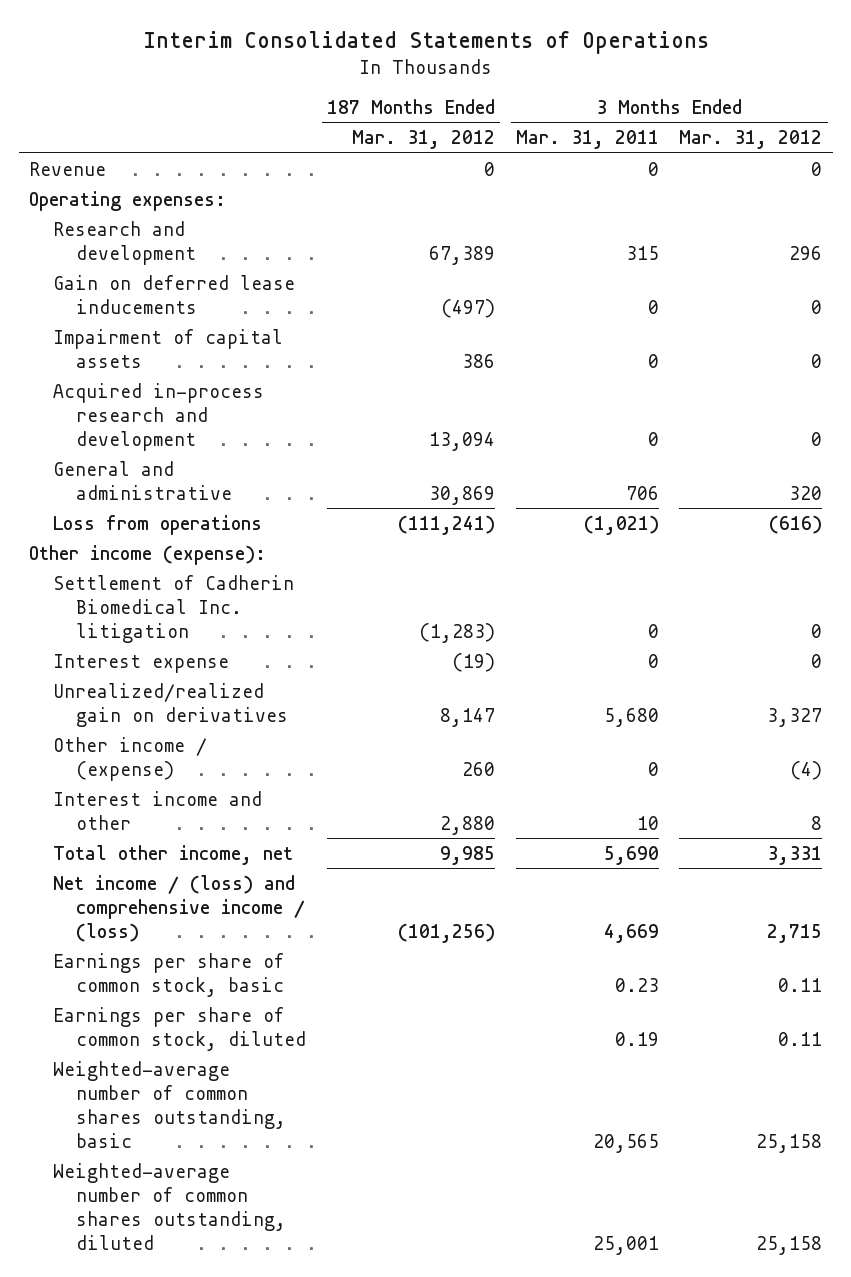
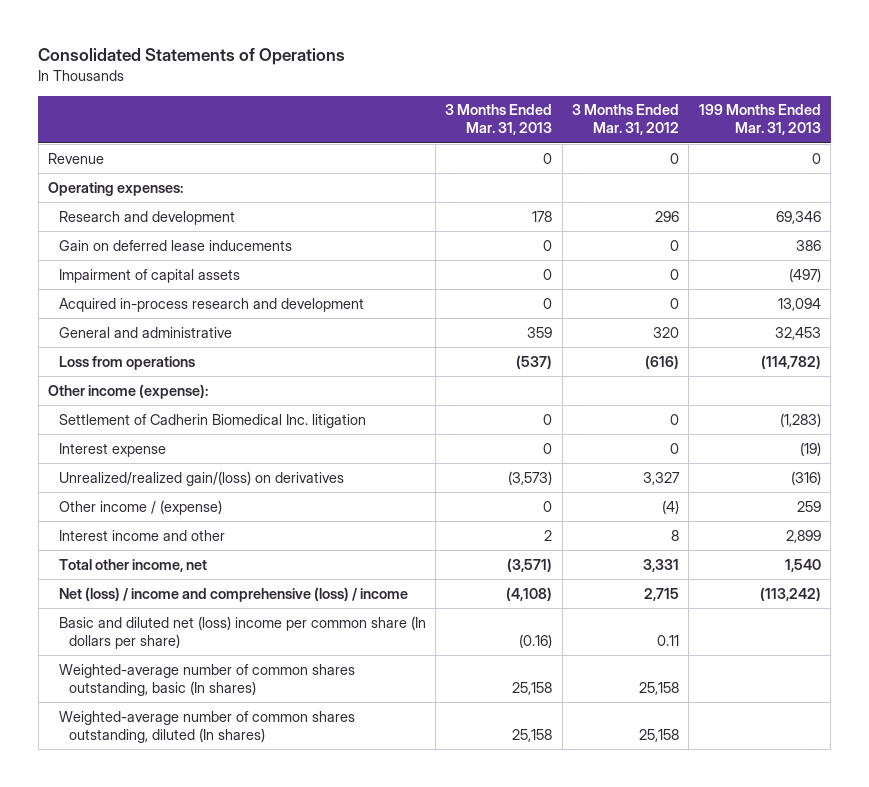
- Interim Consolidated Statements of Operations
+ Consolidated Statements of Operations
- | 187 Months Ended Mar. 31, 2012 | 3 Months Ended Mar. 31, 2011 | 3 Months Ended Mar. 31, 2012
+ | 3 Months Ended Mar. 31, 2013 | 3 Months Ended Mar. 31, 2012 | 199 Months Ended Mar. 31, 2013
- Unrealized/realized gain on derivatives | 8,147 | 5,680 | 3,327
+ Unrealized/realized gain/(loss) on derivatives | (3,573) | 3,327 | (316)
- Net income / (loss) and comprehensive income / (loss) | (101,256) | 4,669 | 2,715
- Earnings per share of common stock, basic | | 0.23 | 0.11
- Earnings per share of common stock, diluted | | 0.19 | 0.11
- Weighted-average number of common shares outstanding, basic | | 20,565 | 25,158
- Weighted-average number of common shares outstanding, diluted | | 25,001 | 25,158
+ Net (loss) / income and comprehensive (loss) / income | (4,108) | 2,715 | (113,242)
+ Basic and diluted net (loss) income per common share (In dollars per share) | (0.16) | 0.11 |
+ Weighted-average number of common shares outstanding, basic (In shares) | 25,158 | 25,158 |
+ Weighted-average number of common shares outstanding, diluted (In shares) | 25,158 | 25,158 |

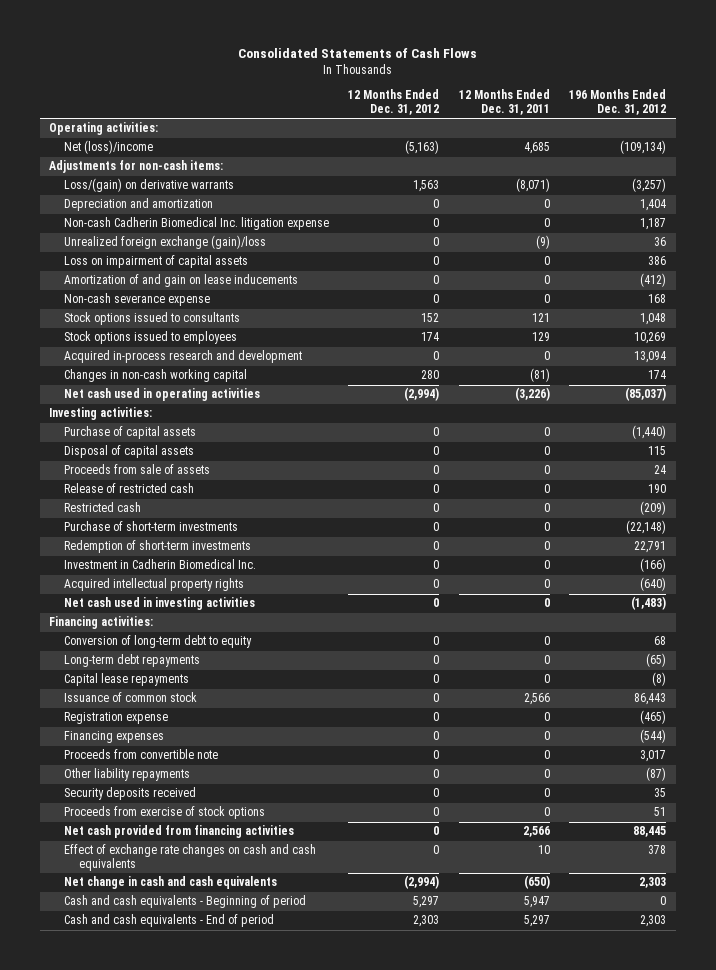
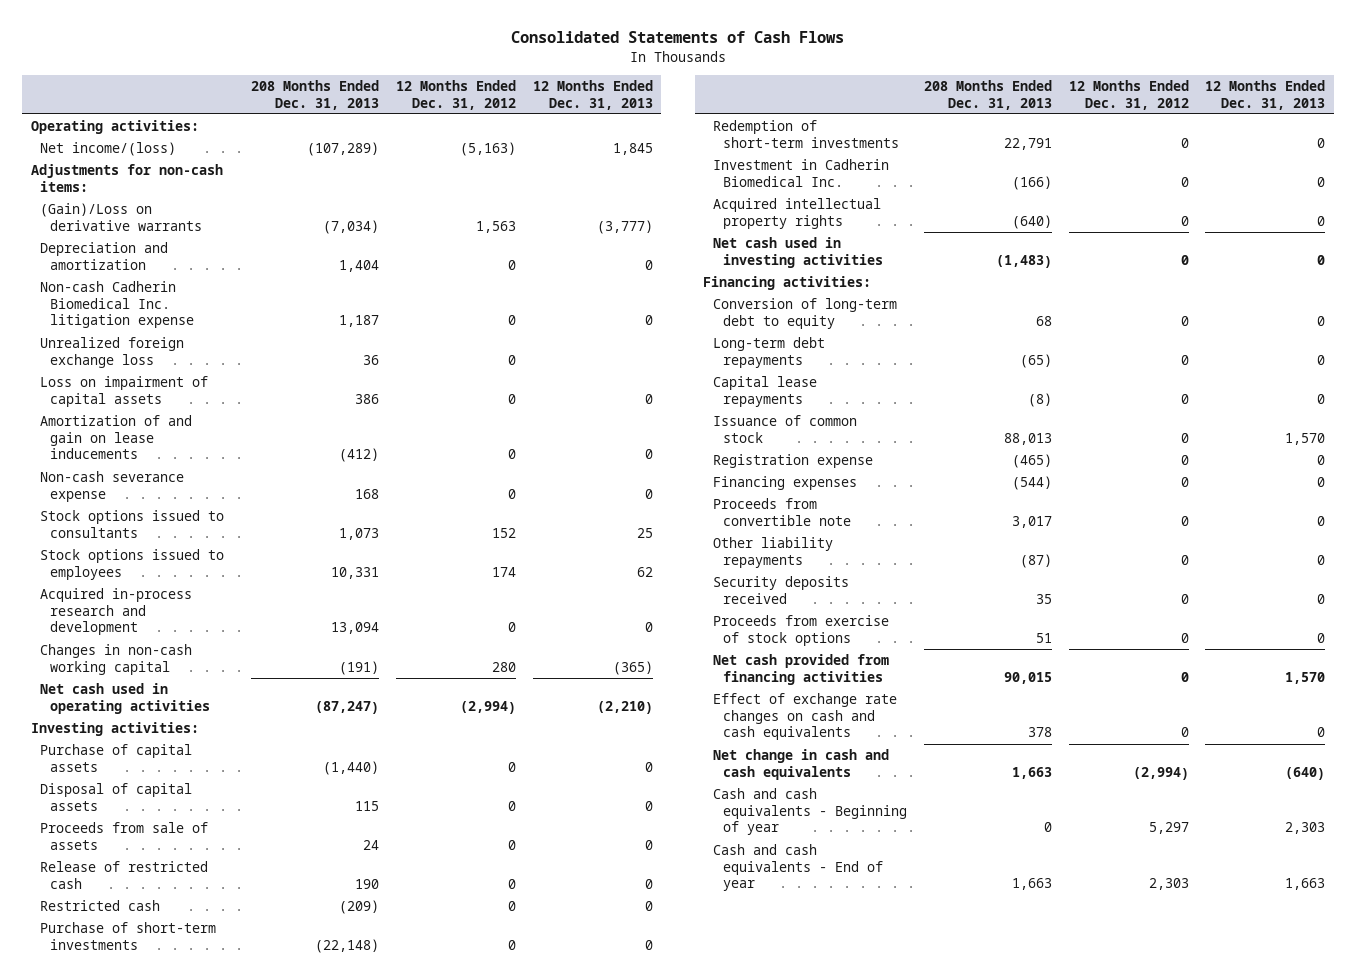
- | 12 Months Ended Dec. 31, 2012 | 12 Months Ended Dec. 31, 2011 | 196 Months Ended Dec. 31, 2012
+ | 208 Months Ended Dec. 31, 2013 | 12 Months Ended Dec. 31, 2012 | 12 Months Ended Dec. 31, 2013
- Net (loss)/income | (5,163) | 4,685 | (109,134)
+ Net income/(loss) | (107,289) | (5,163) | 1,845
- Loss/(gain) on derivative warrants | 1,563 | (8,071) | (3,257)
+ (Gain)/Loss on derivative warrants | (7,034) | 1,563 | (3,777)
- Unrealized foreign exchange (gain)/loss | 0 | (9) | 36
+ Unrealized foreign exchange loss | 36 | 0 |
- Cash and cash equivalents - Beginning of period | 5,297 | 5,947 | 0
- Cash and cash equivalents - End of period | 2,303 | 5,297 | 2,303
+ Cash and cash equivalents - Beginning of year | 0 | 5,297 | 2,303
+ Cash and cash equivalents - End of year | 1,663 | 2,303 | 1,663

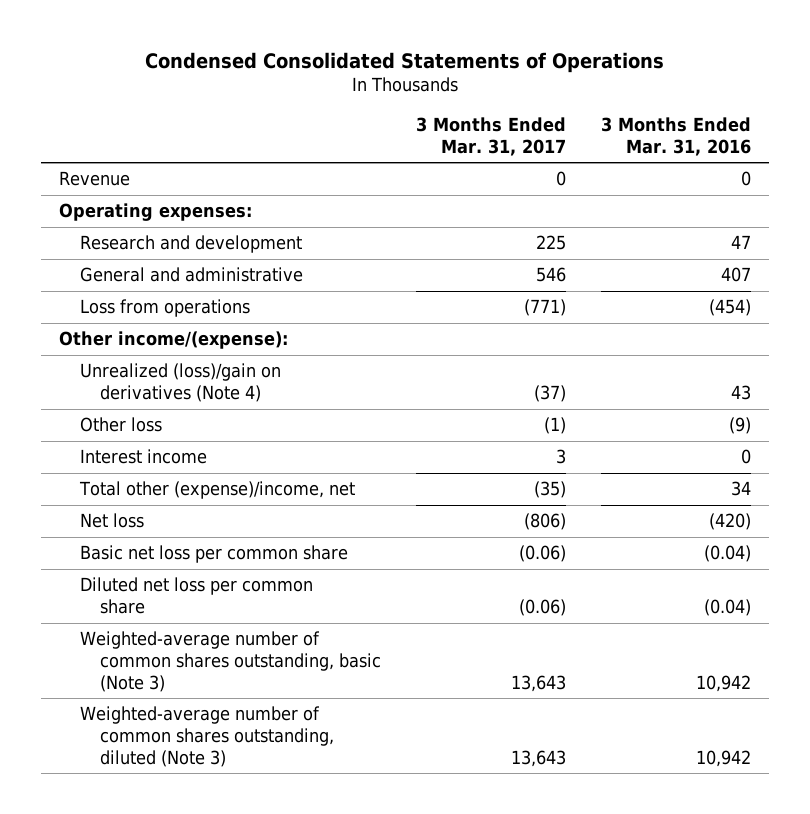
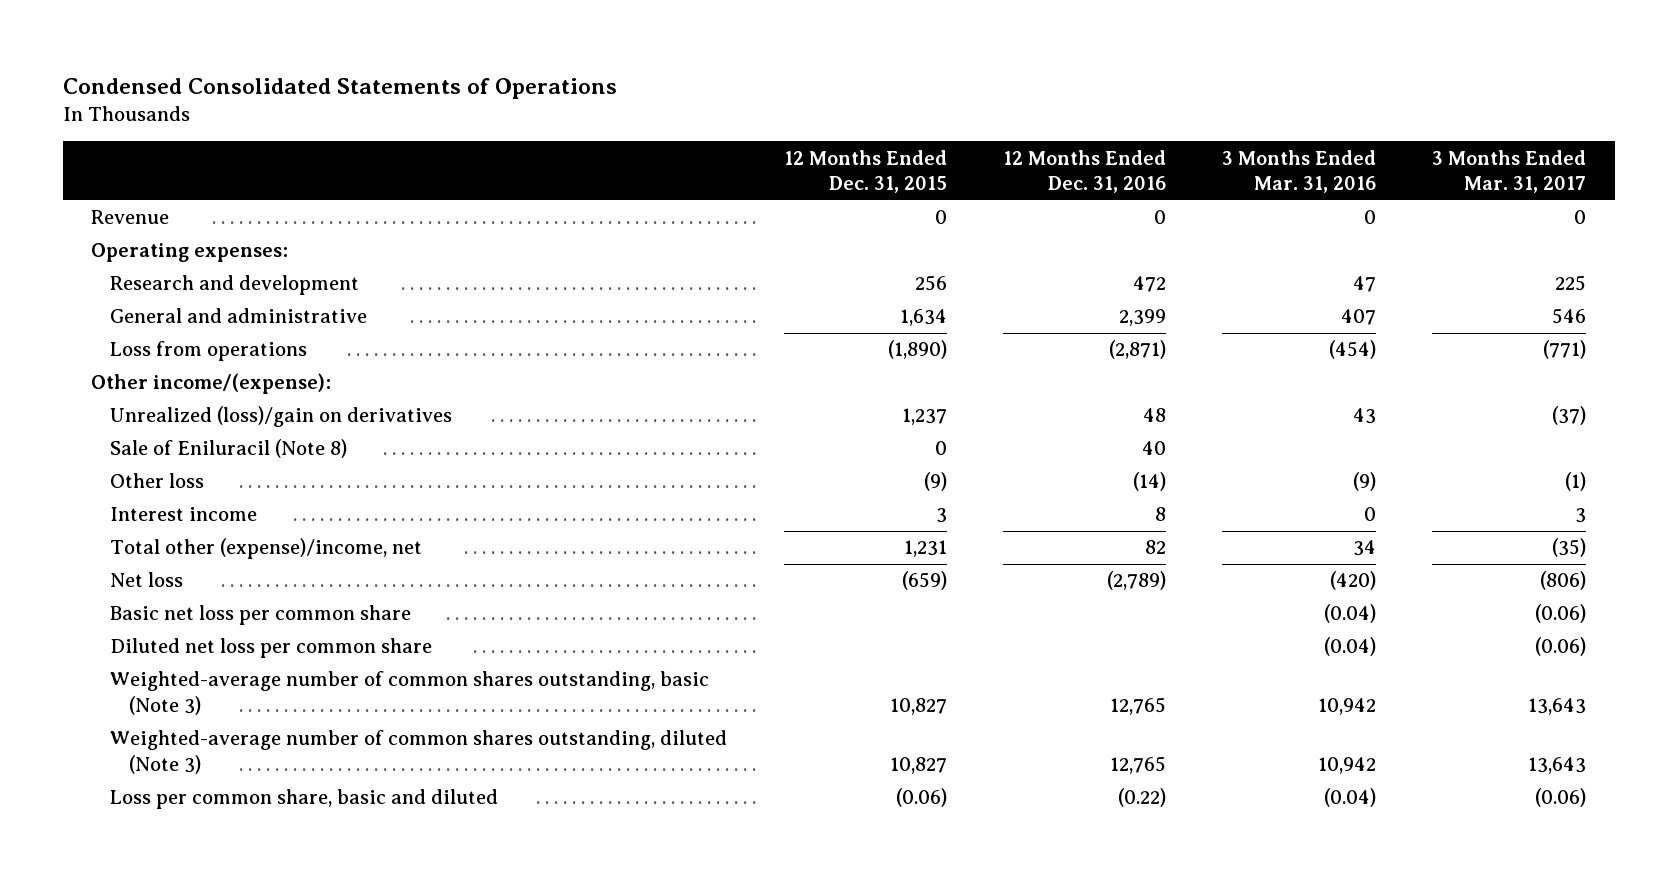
- | 3 Months Ended Mar. 31, 2017 | 3 Months Ended Mar. 31, 2016
+ | 12 Months Ended Dec. 31, 2015 | 12 Months Ended Dec. 31, 2016 | 3 Months Ended Mar. 31, 2016 | 3 Months Ended Mar. 31, 2017
- Unrealized (loss)/gain on derivatives (Note 4) | (37) | 43
+ Unrealized (loss)/gain on derivatives | 1,237 | 48 | 43 | (37)
+ Sale of Eniluracil (Note 8) | 0 | 40 | |
+ Loss per common share, basic and diluted | (0.06) | (0.22) | (0.04) | (0.06)

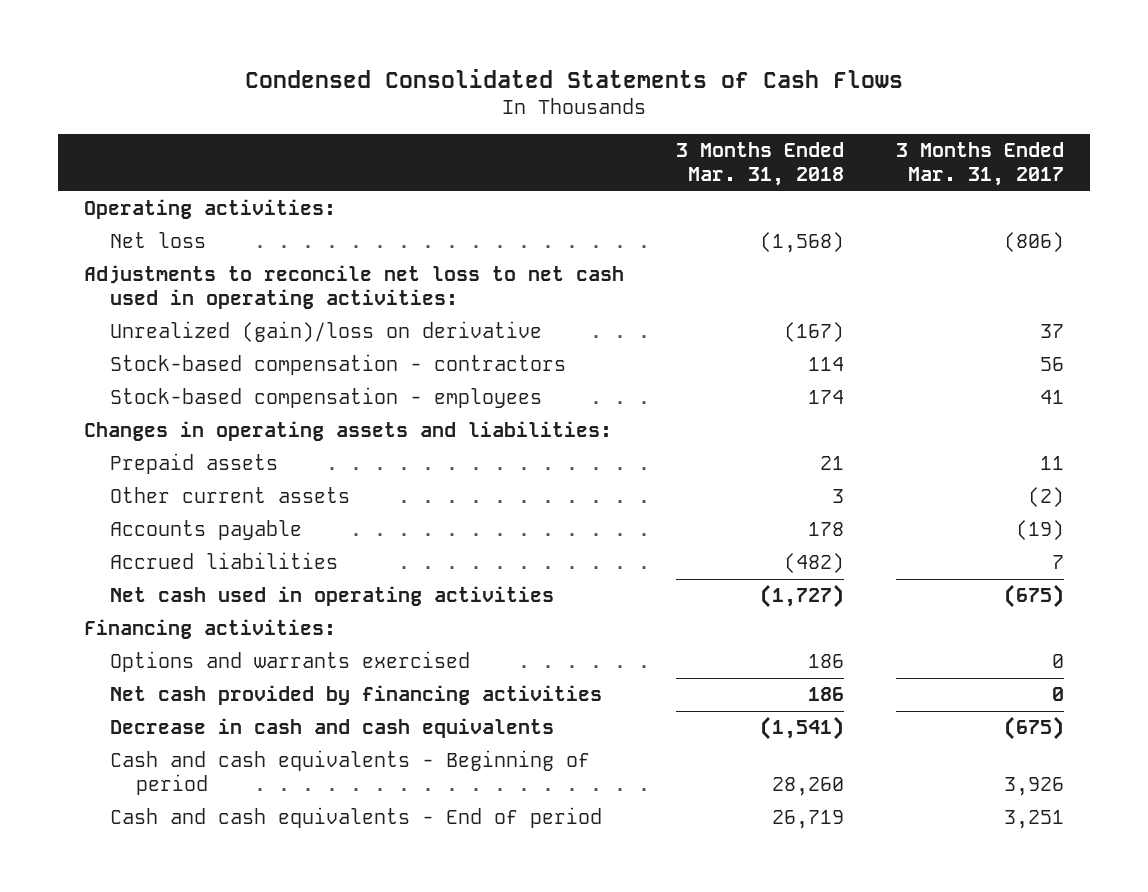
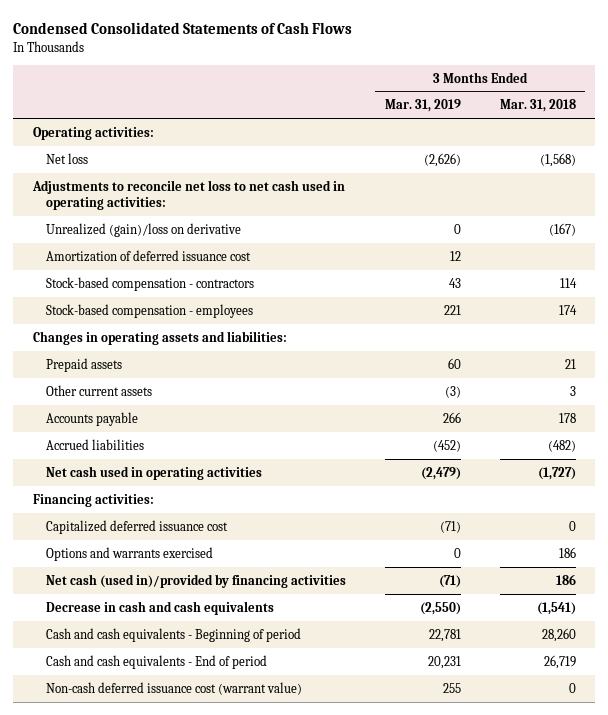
- | 3 Months Ended Mar. 31, 2018 | 3 Months Ended Mar. 31, 2017
+ | 3 Months Ended Mar. 31, 2019 | 3 Months Ended Mar. 31, 2018
+ Amortization of deferred issuance cost | 12 |
+ Capitalized deferred issuance cost | (71) | 0
- Net cash provided by financing activities | 186 | 0
+ Net cash (used in)/provided by financing activities | (71) | 186
+ Non-cash deferred issuance cost (warrant value) | 255 | 0

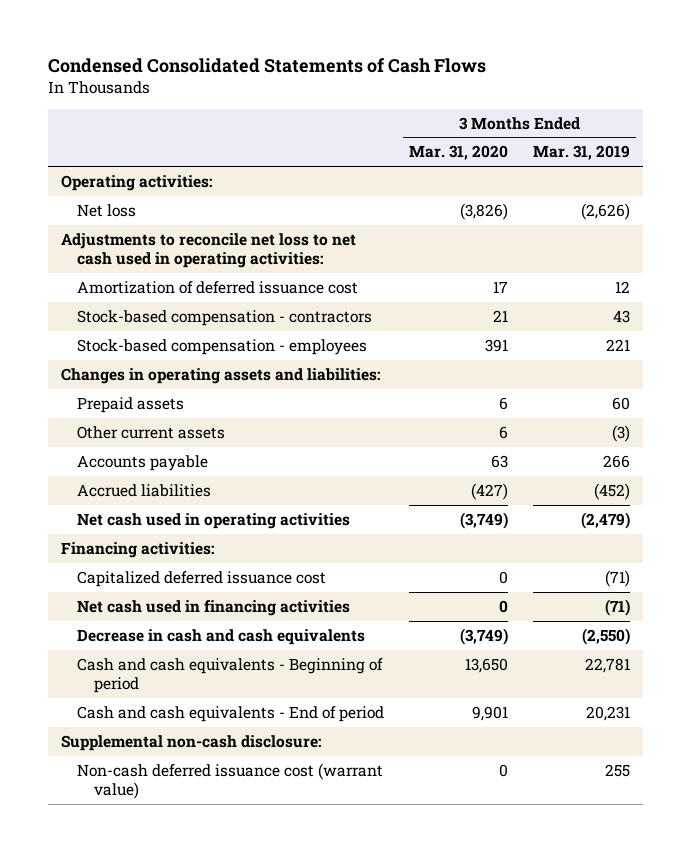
- | 3 Months Ended Mar. 31, 2019 | 3 Months Ended Mar. 31, 2018
+ | 3 Months Ended Mar. 31, 2020 | 3 Months Ended Mar. 31, 2019
- Unrealized (gain)/loss on derivative | 0 | (167)
- Options and warrants exercised | 0 | 186
- Net cash (used in)/provided by financing activities | (71) | 186
+ Net cash used in financing activities | 0 | (71)
+ Supplemental non-cash disclosure:

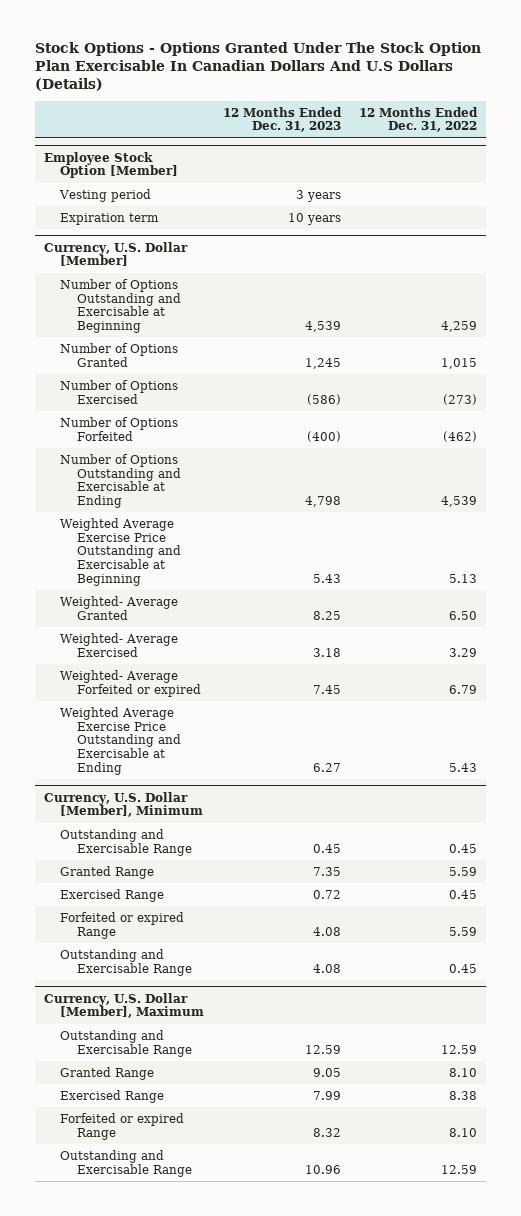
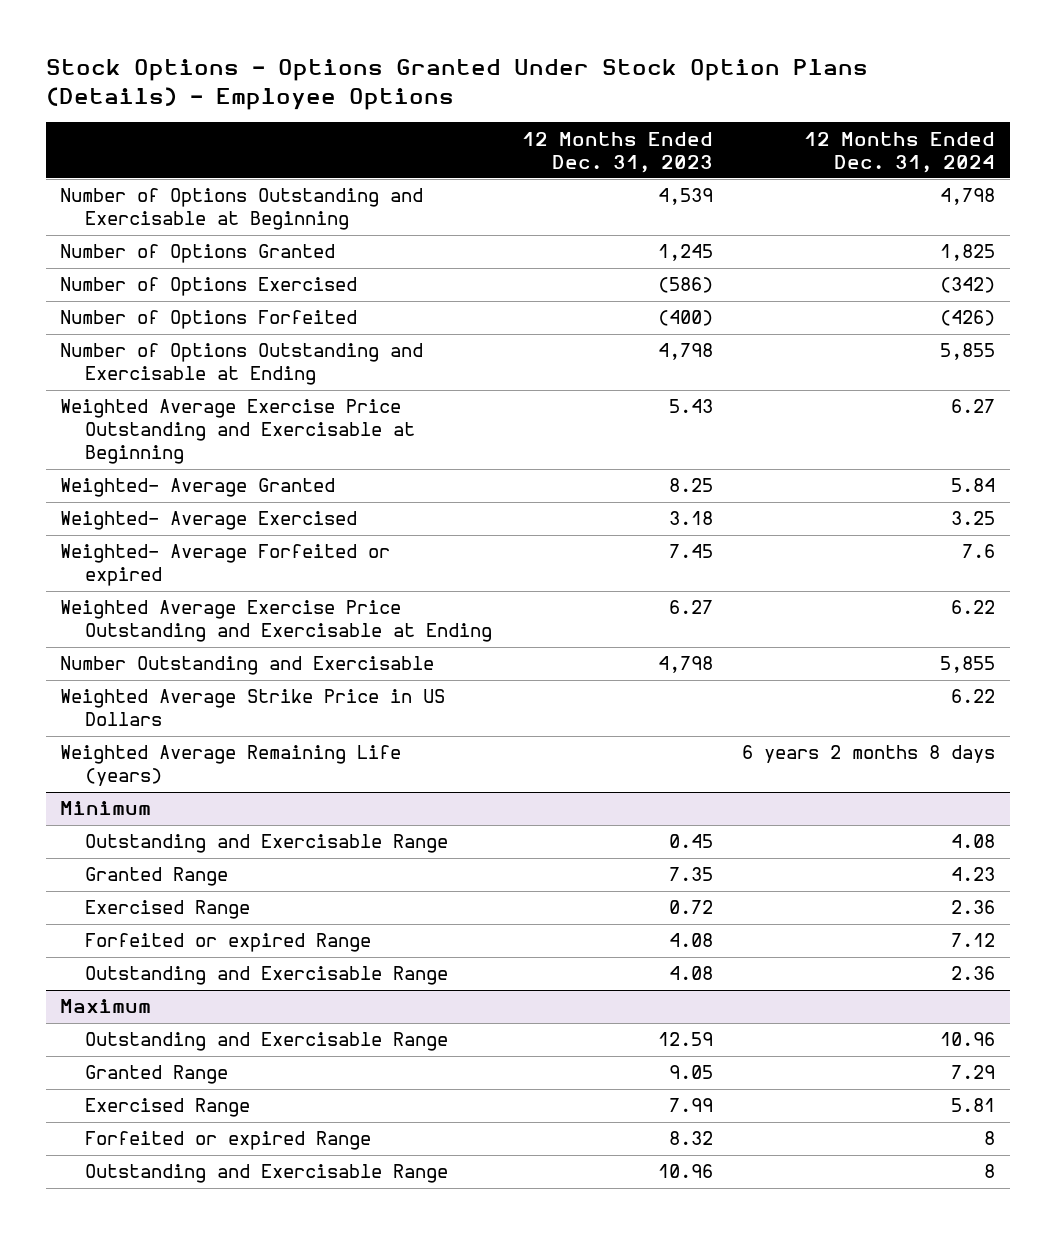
- Stock Options - Options Granted Under The Stock Option Plan Exercisable In Canadian Dollars And U.S Dollars (Details)
+ Stock Options - Options Granted Under Stock Option Plans (Details) - Employee Options
- | 12 Months Ended Dec. 31, 2023 | 12 Months Ended Dec. 31, 2022
+ | 12 Months Ended Dec. 31, 2023 | 12 Months Ended Dec. 31, 2024
- Employee Stock Option [Member]
- Vesting period | 3 years |
- Expiration term | 10 years |
- Currency, U.S. Dollar [Member]
- Currency, U.S. Dollar [Member], Minimum
+ Number Outstanding and Exercisable | 4,798 | 5,855
+ Weighted Average Strike Price in US Dollars | | 6.22
+ Weighted Average Remaining Life (years) | | 6 years 2 months 8 days
+ Minimum
- Currency, U.S. Dollar [Member], Maximum
+ Maximum

